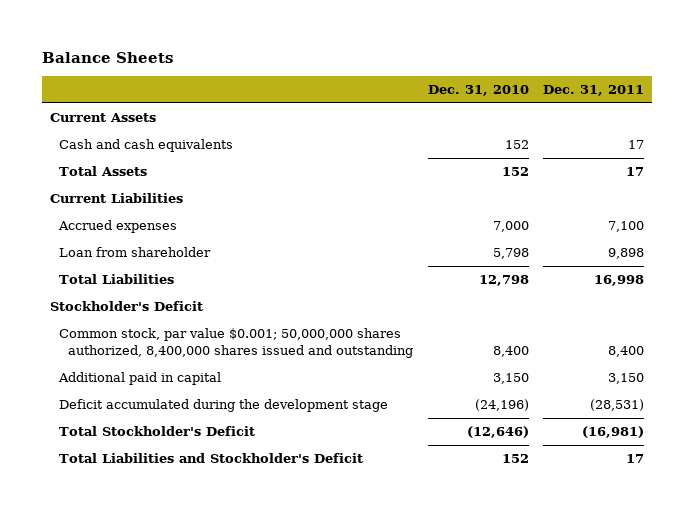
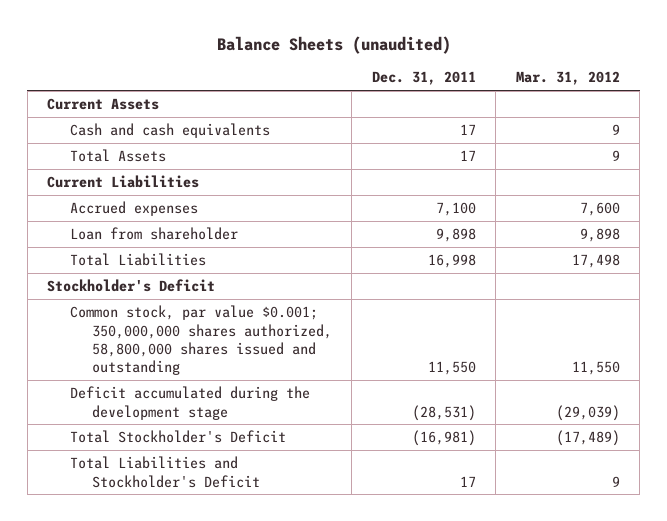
- Balance Sheets
+ Balance Sheets (unaudited)
- | Dec. 31, 2010 | Dec. 31, 2011
+ | Dec. 31, 2011 | Mar. 31, 2012
- Common stock, par value $0.001; 50,000,000 shares authorized, 8,400,000 shares issued and outstanding | 8,400 | 8,400
- Additional paid in capital | 3,150 | 3,150
+ Common stock, par value $0.001; 350,000,000 shares authorized, 58,800,000 shares issued and outstanding | 11,550 | 11,550

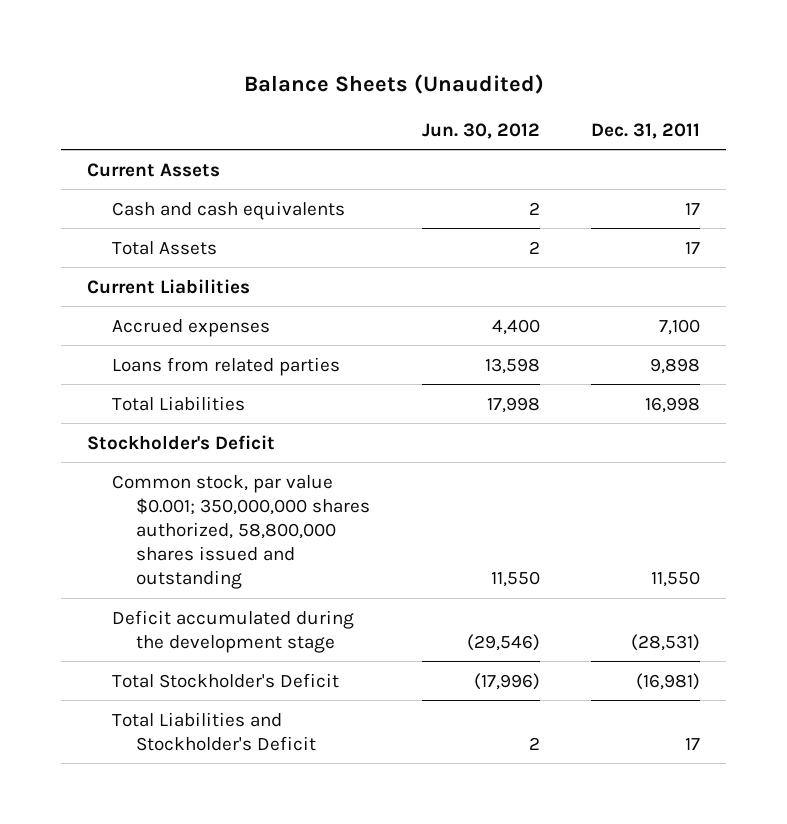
- Balance Sheets (unaudited)
+ Balance Sheets (Unaudited)
- | Dec. 31, 2011 | Mar. 31, 2012
+ | Jun. 30, 2012 | Dec. 31, 2011
- Loan from shareholder | 9,898 | 9,898
+ Loans from related parties | 13,598 | 9,898

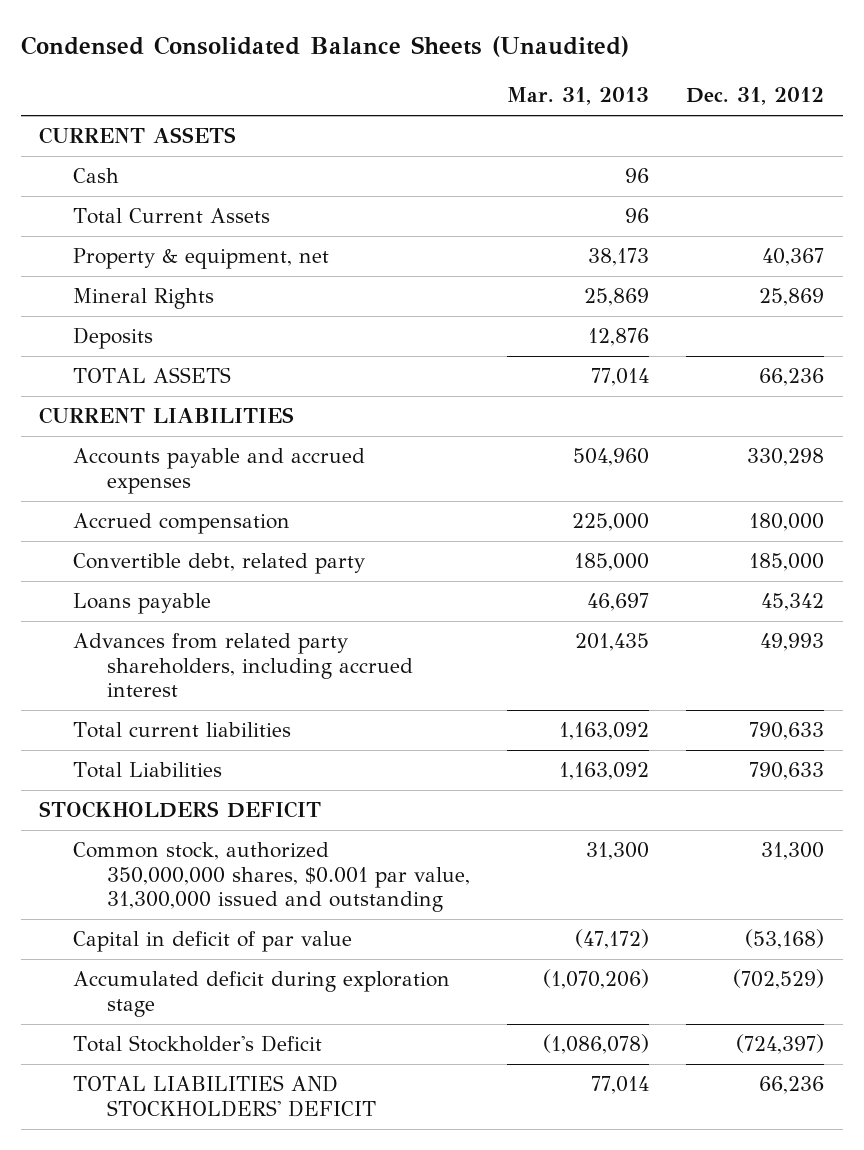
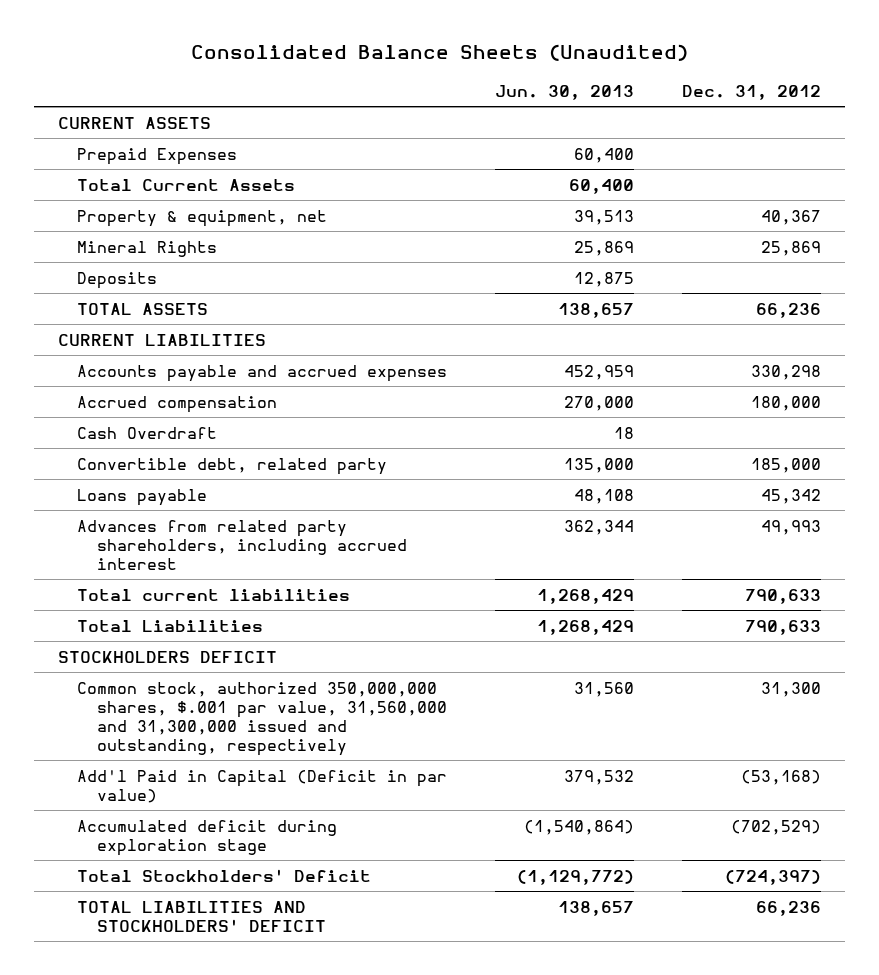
- Condensed Consolidated Balance Sheets (Unaudited)
+ Consolidated Balance Sheets (Unaudited)
- | Mar. 31, 2013 | Dec. 31, 2012
+ | Jun. 30, 2013 | Dec. 31, 2012
- Cash | 96 |
+ Prepaid Expenses | 60,400 |
+ Cash Overdraft | 18 |
- Common stock, authorized 350,000,000 shares, $0.001 par value, 31,300,000 issued and outstanding | 31,300 | 31,300
- Capital in deficit of par value | (47,172) | (53,168)
+ Common stock, authorized 350,000,000 shares, $.001 par value, 31,560,000 and 31,300,000 issued and outstanding, respectively | 31,560 | 31,300
+ Add'l Paid in Capital (Deficit in par value) | 379,532 | (53,168)
- Total Stockholder's Deficit | (1,086,078) | (724,397)
+ Total Stockholders' Deficit | (1,129,772) | (724,397)

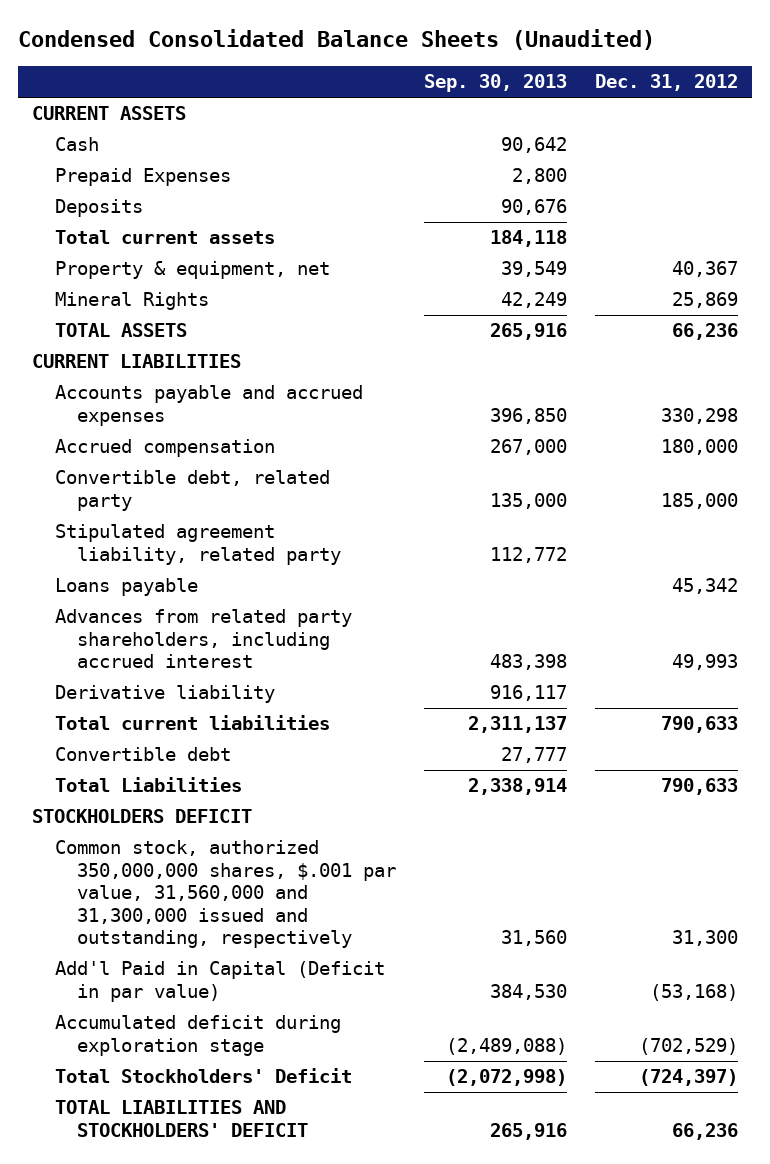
- Consolidated Balance Sheets (Unaudited)
+ Condensed Consolidated Balance Sheets (Unaudited)
- | Jun. 30, 2013 | Dec. 31, 2012
+ | Sep. 30, 2013 | Dec. 31, 2012
+ Cash | 90,642 |
- Total Current Assets | 60,400 |
moved up: Deposits | 90,676 |
+ Total current assets | 184,118 |
- Cash Overdraft | 18 |
+ Stipulated agreement liability, related party | 112,772 |
+ Derivative liability | 916,117 |
+ Convertible debt | 27,777 |

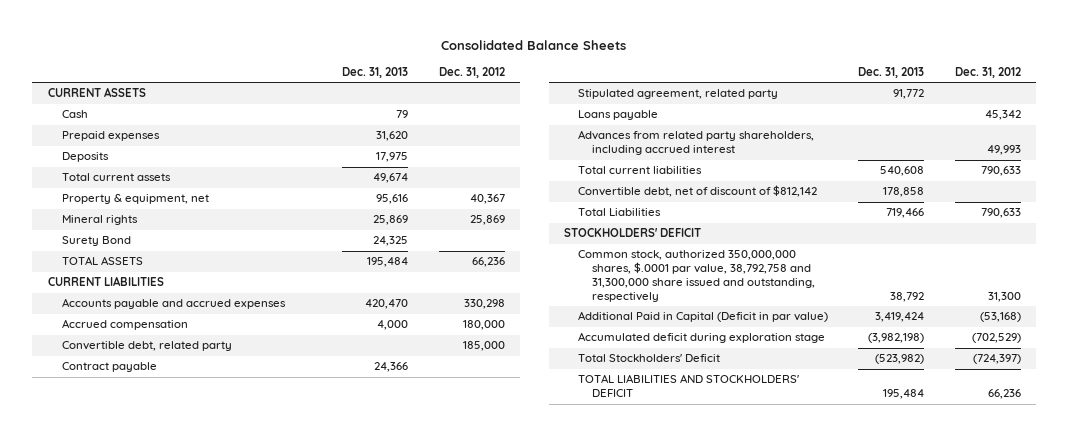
- Condensed Consolidated Balance Sheets (Unaudited)
+ Consolidated Balance Sheets
- | Sep. 30, 2013 | Dec. 31, 2012
+ | Dec. 31, 2013 | Dec. 31, 2012
- Prepaid Expenses | 2,800 |
+ Prepaid expenses | 31,620 |
- Mineral Rights | 42,249 | 25,869
+ Mineral rights | 25,869 | 25,869
+ Surety Bond | 24,325 |
- Stipulated agreement liability, related party | 112,772 |
+ Contract payable | 24,366 |
+ Stipulated agreement, related party | 91,772 |
- Derivative liability | 916,117 |
- Convertible debt | 27,777 |
+ Convertible debt, net of discount of $812,142 | 178,858 |
- STOCKHOLDERS DEFICIT
- Common stock, authorized 350,000,000 shares, $.001 par value, 31,560,000 and 31,300,000 issued and outstanding, respectively | 31,560 | 31,300
- Add'l Paid in Capital (Deficit in par value) | 384,530 | (53,168)
+ STOCKHOLDERS' DEFICIT
+ Common stock, authorized 350,000,000 shares, $.0001 par value, 38,792,758 and 31,300,000 share issued and outstanding, respectively | 38,792 | 31,300
+ Additional Paid in Capital (Deficit in par value) | 3,419,424 | (53,168)

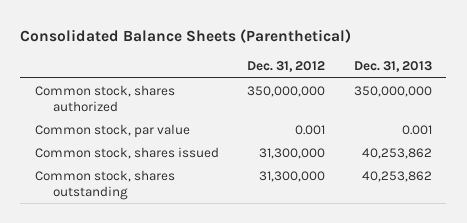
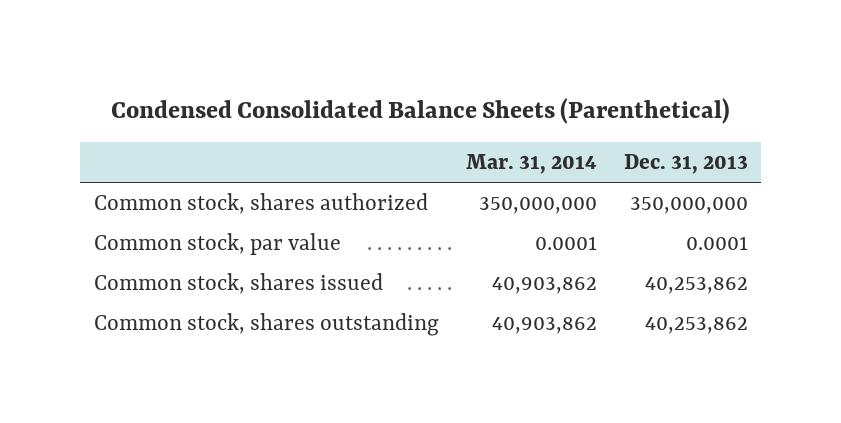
- Consolidated Balance Sheets (Parenthetical)
+ Condensed Consolidated Balance Sheets (Parenthetical)
- | Dec. 31, 2012 | Dec. 31, 2013
+ | Mar. 31, 2014 | Dec. 31, 2013
- Common stock, par value | 0.001 | 0.001
+ Common stock, par value | 0.0001 | 0.0001

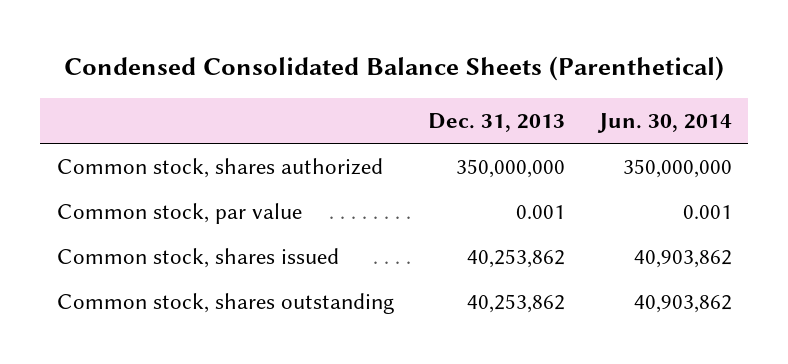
- | Mar. 31, 2014 | Dec. 31, 2013
+ | Dec. 31, 2013 | Jun. 30, 2014
- Common stock, par value | 0.0001 | 0.0001
+ Common stock, par value | 0.001 | 0.001

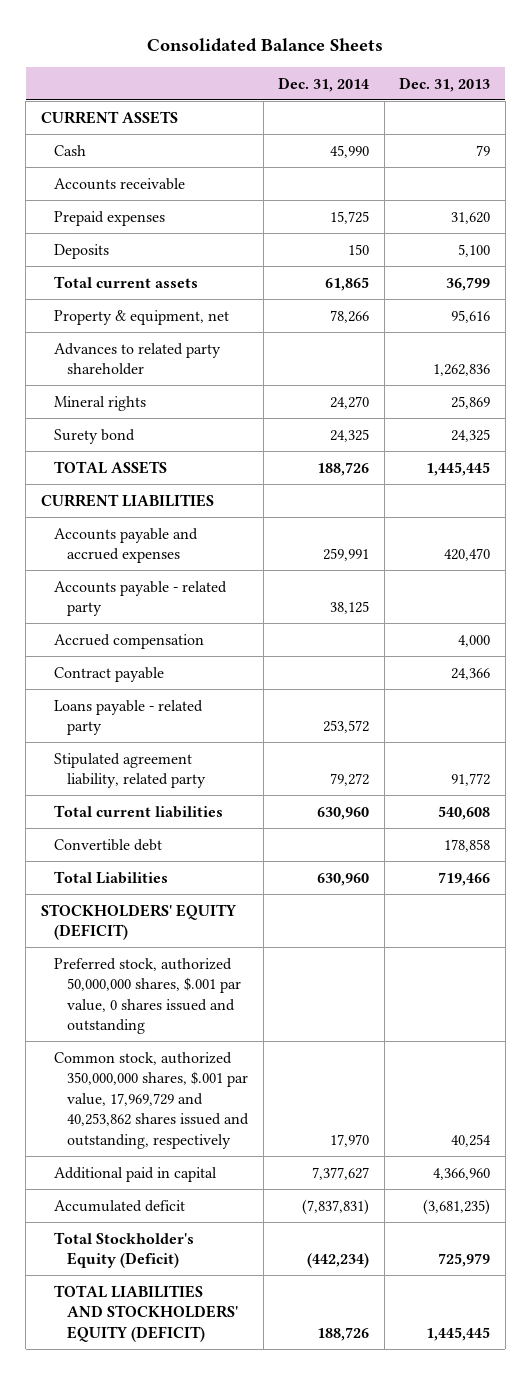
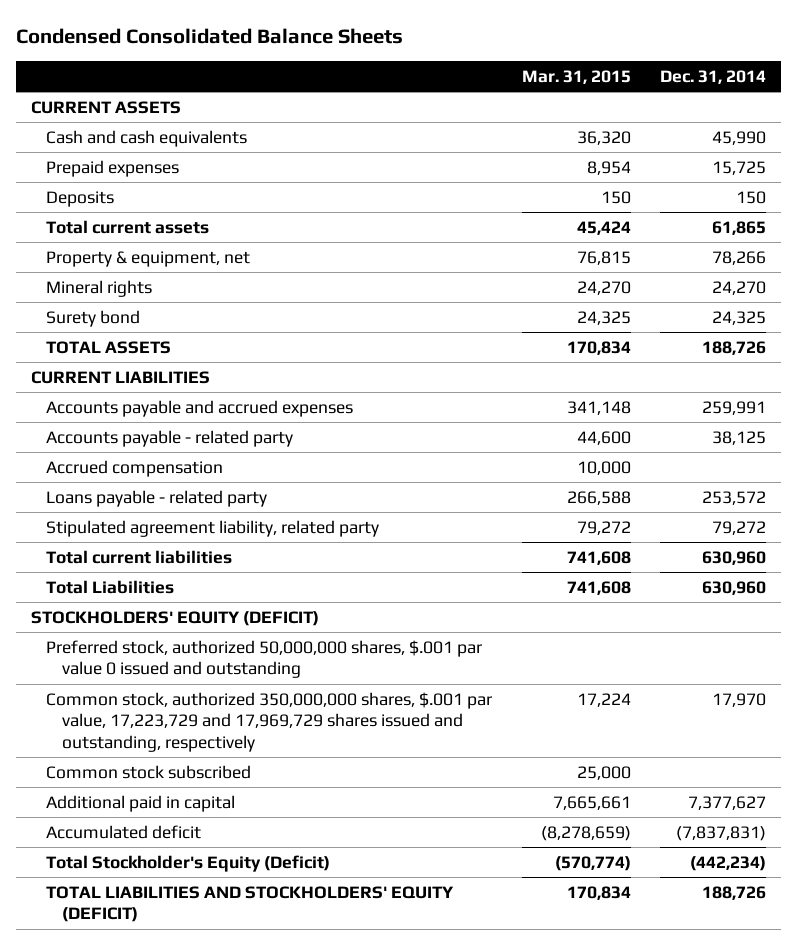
- Consolidated Balance Sheets
+ Condensed Consolidated Balance Sheets
- | Dec. 31, 2014 | Dec. 31, 2013
+ | Mar. 31, 2015 | Dec. 31, 2014
- Cash | 45,990 | 79
- Accounts receivable
+ Cash and cash equivalents | 36,320 | 45,990
- Advances to related party shareholder | | 1,262,836
- Contract payable | | 24,366
- Convertible debt | | 178,858
- Preferred stock, authorized 50,000,000 shares, $.001 par value, 0 shares issued and outstanding
- Common stock, authorized 350,000,000 shares, $.001 par value, 17,969,729 and 40,253,862 shares issued and outstanding, respectively | 17,970 | 40,254
+ Preferred stock, authorized 50,000,000 shares, $.001 par value 0 issued and outstanding
+ Common stock, authorized 350,000,000 shares, $.001 par value, 17,223,729 and 17,969,729 shares issued and outstanding, respectively | 17,224 | 17,970
+ Common stock subscribed | 25,000 |

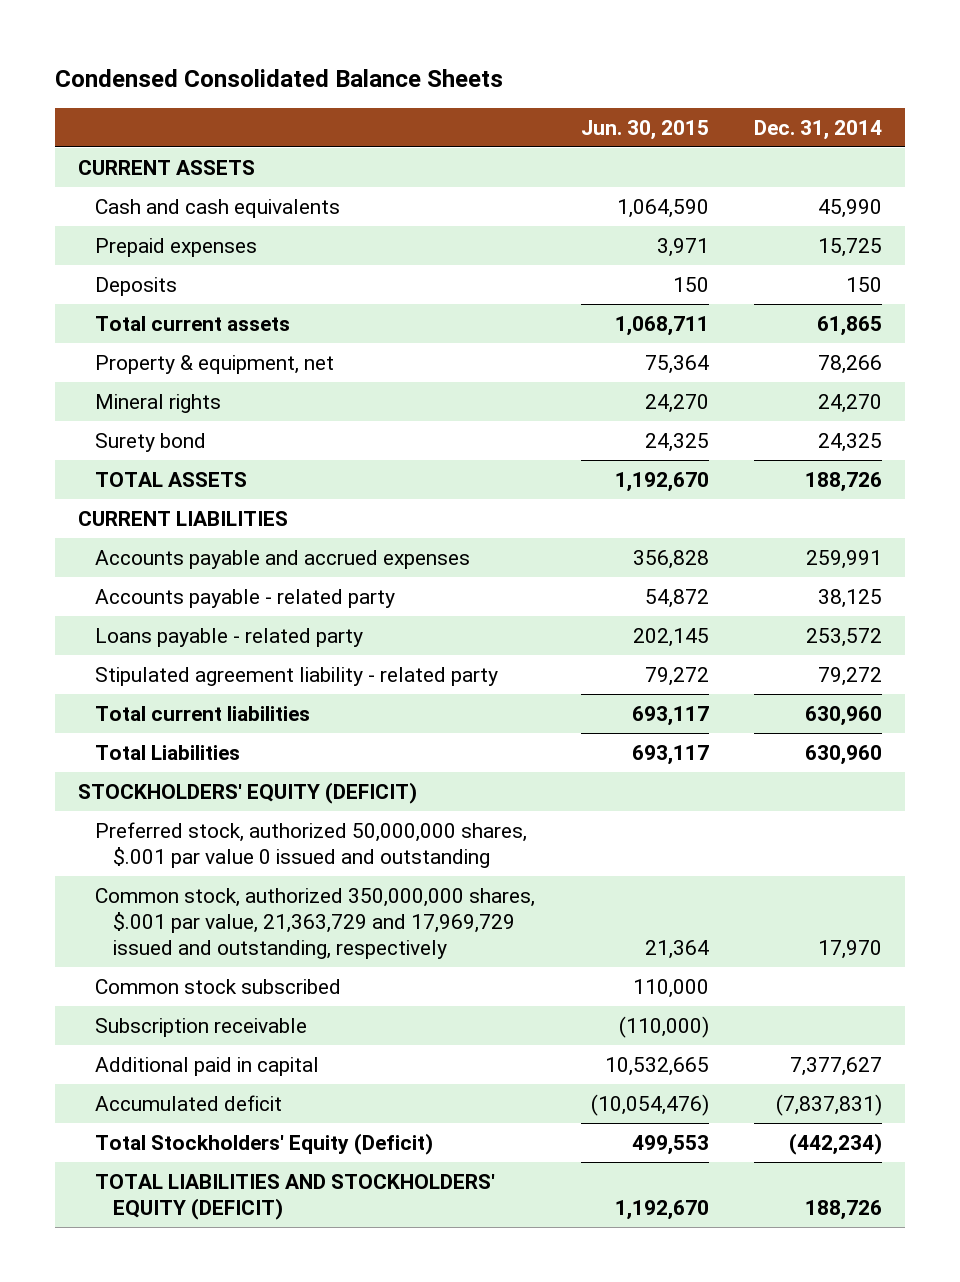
- | Mar. 31, 2015 | Dec. 31, 2014
+ | Jun. 30, 2015 | Dec. 31, 2014
- Accrued compensation | 10,000 |
- Stipulated agreement liability, related party | 79,272 | 79,272
+ Stipulated agreement liability - related party | 79,272 | 79,272
- Common stock, authorized 350,000,000 shares, $.001 par value, 17,223,729 and 17,969,729 shares issued and outstanding, respectively | 17,224 | 17,970
+ Common stock, authorized 350,000,000 shares, $.001 par value, 21,363,729 and 17,969,729 issued and outstanding, respectively | 21,364 | 17,970
+ Subscription receivable | (110,000) |
- Total Stockholder's Equity (Deficit) | (570,774) | (442,234)
+ Total Stockholders' Equity (Deficit) | 499,553 | (442,234)

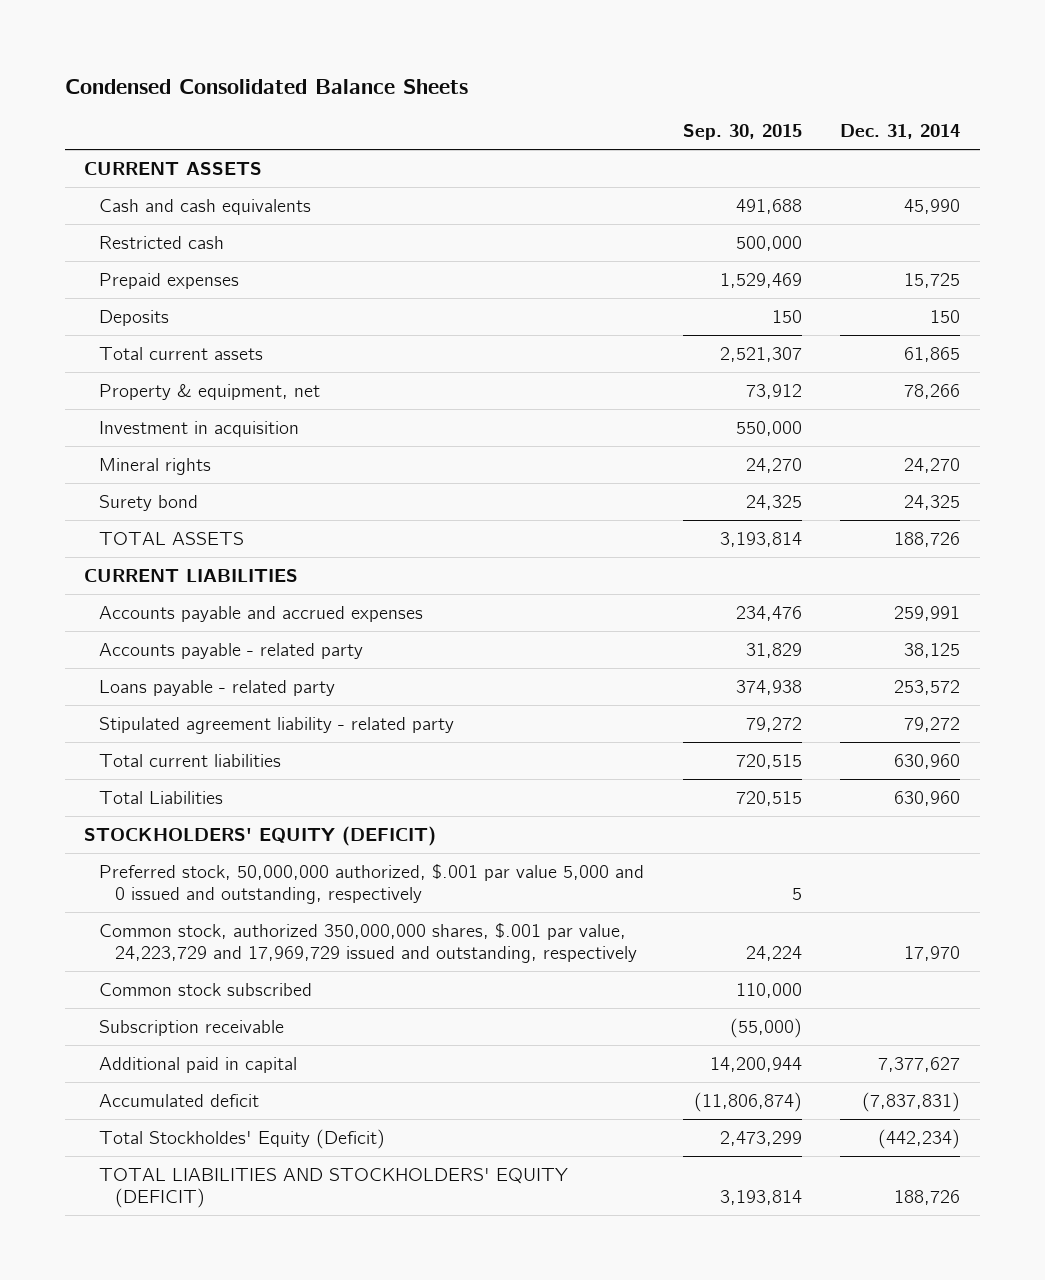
- | Jun. 30, 2015 | Dec. 31, 2014
+ | Sep. 30, 2015 | Dec. 31, 2014
+ Restricted cash | 500,000 |
+ Investment in acquisition | 550,000 |
- Preferred stock, authorized 50,000,000 shares, $.001 par value 0 issued and outstanding
- Common stock, authorized 350,000,000 shares, $.001 par value, 21,363,729 and 17,969,729 issued and outstanding, respectively | 21,364 | 17,970
+ Preferred stock, 50,000,000 authorized, $.001 par value 5,000 and 0 issued and outstanding, respectively | 5 |
+ Common stock, authorized 350,000,000 shares, $.001 par value, 24,223,729 and 17,969,729 issued and outstanding, respectively | 24,224 | 17,970
- Total Stockholders' Equity (Deficit) | 499,553 | (442,234)
+ Total Stockholdes' Equity (Deficit) | 2,473,299 | (442,234)

